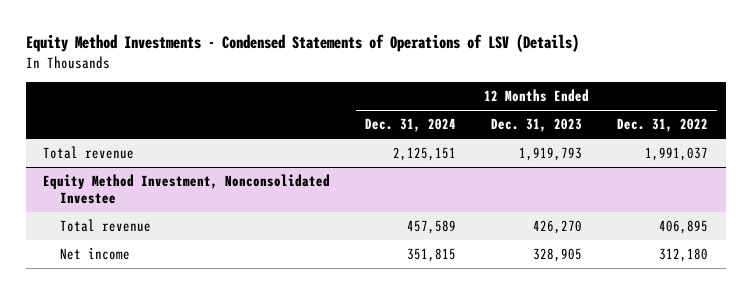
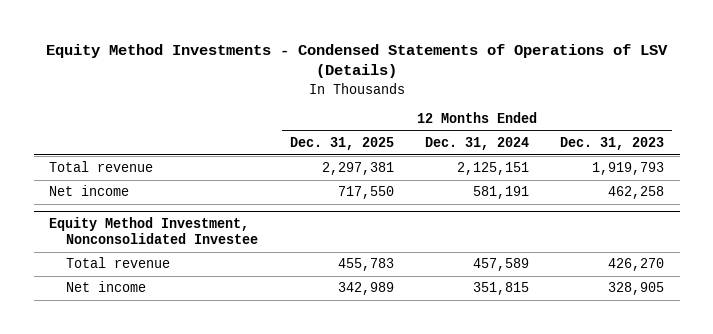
- | 12 Months Ended Dec. 31, 2024 | 12 Months Ended Dec. 31, 2023 | 12 Months Ended Dec. 31, 2022
+ | 12 Months Ended Dec. 31, 2025 | 12 Months Ended Dec. 31, 2024 | 12 Months Ended Dec. 31, 2023
+ Net income | 717,550 | 581,191 | 462,258

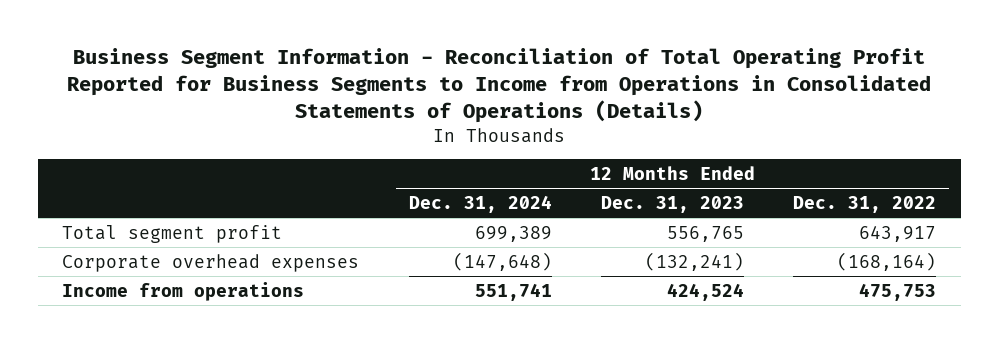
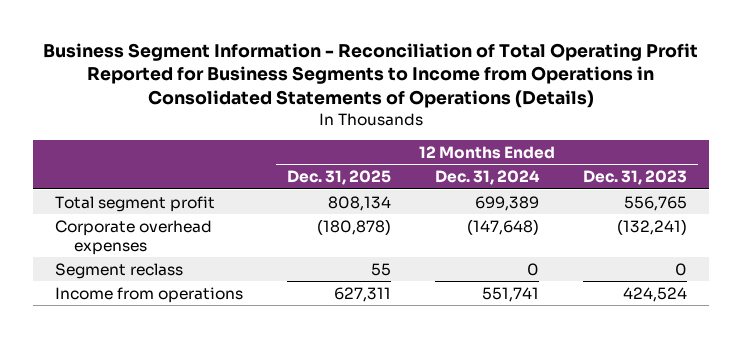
- | 12 Months Ended Dec. 31, 2024 | 12 Months Ended Dec. 31, 2023 | 12 Months Ended Dec. 31, 2022
+ | 12 Months Ended Dec. 31, 2025 | 12 Months Ended Dec. 31, 2024 | 12 Months Ended Dec. 31, 2023
+ Segment reclass | 55 | 0 | 0

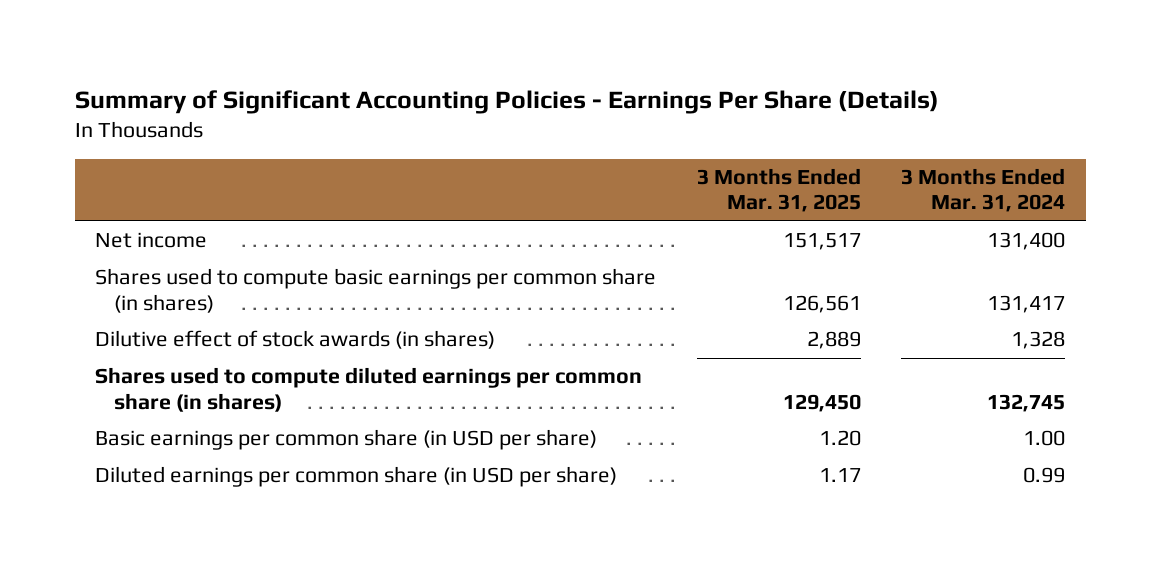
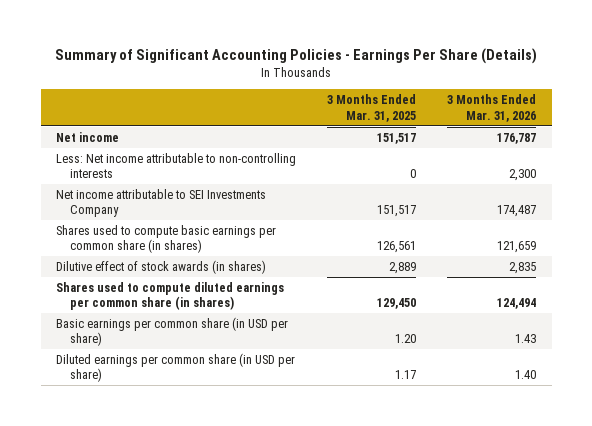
- | 3 Months Ended Mar. 31, 2025 | 3 Months Ended Mar. 31, 2024
+ | 3 Months Ended Mar. 31, 2025 | 3 Months Ended Mar. 31, 2026
+ Less: Net income attributable to non-controlling interests | 0 | 2,300
+ Net income attributable to SEI Investments Company | 151,517 | 174,487

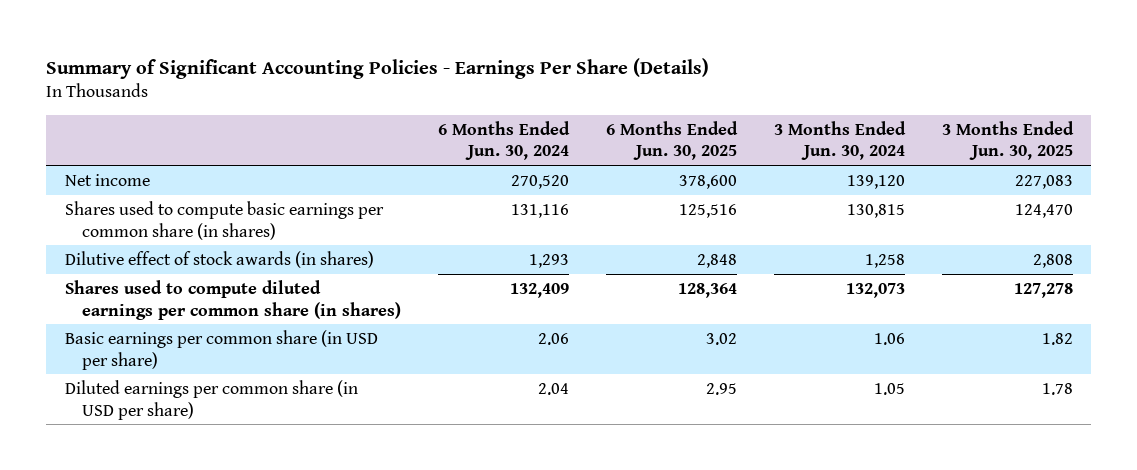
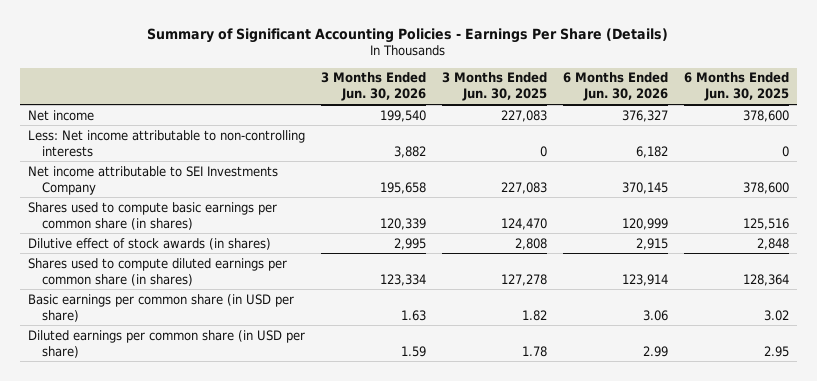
- | 6 Months Ended Jun. 30, 2024 | 6 Months Ended Jun. 30, 2025 | 3 Months Ended Jun. 30, 2024 | 3 Months Ended Jun. 30, 2025
+ | 3 Months Ended Jun. 30, 2026 | 3 Months Ended Jun. 30, 2025 | 6 Months Ended Jun. 30, 2026 | 6 Months Ended Jun. 30, 2025
+ Less: Net income attributable to non-controlling interests | 3,882 | 0 | 6,182 | 0
+ Net income attributable to SEI Investments Company | 195,658 | 227,083 | 370,145 | 378,600

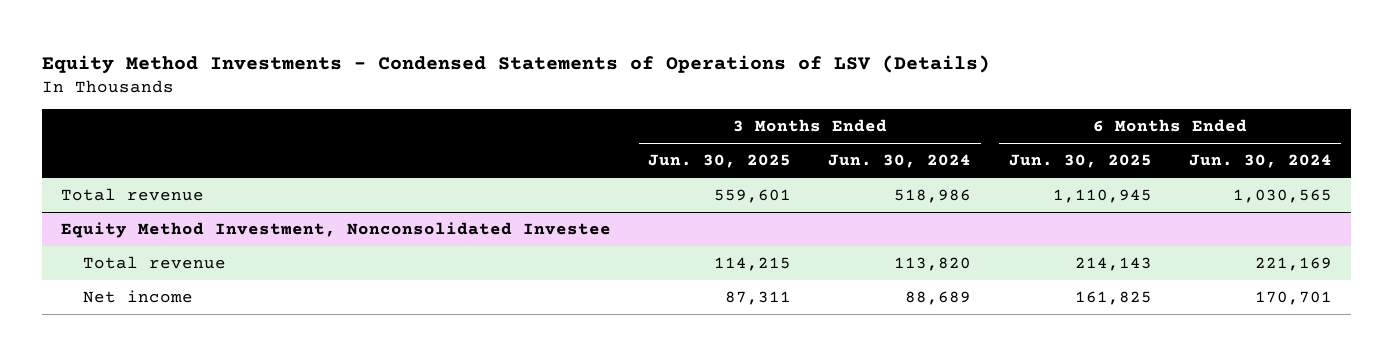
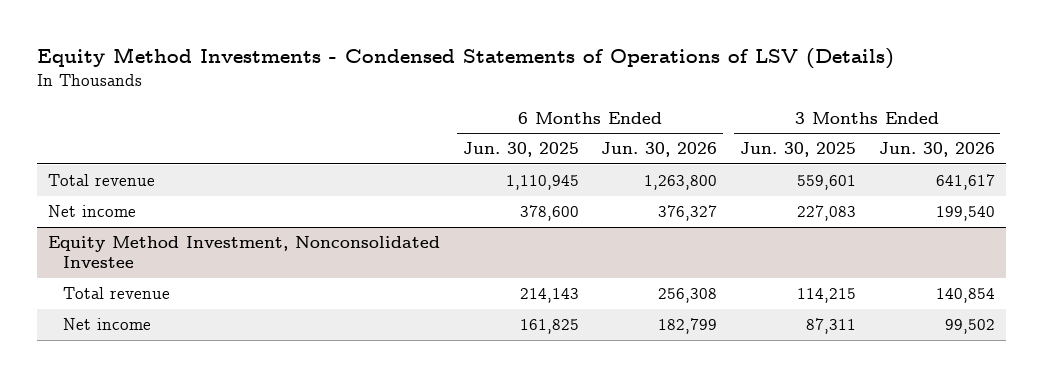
- | 3 Months Ended Jun. 30, 2025 | 3 Months Ended Jun. 30, 2024 | 6 Months Ended Jun. 30, 2025 | 6 Months Ended Jun. 30, 2024
+ | 6 Months Ended Jun. 30, 2025 | 6 Months Ended Jun. 30, 2026 | 3 Months Ended Jun. 30, 2025 | 3 Months Ended Jun. 30, 2026
+ Net income | 378,600 | 376,327 | 227,083 | 199,540

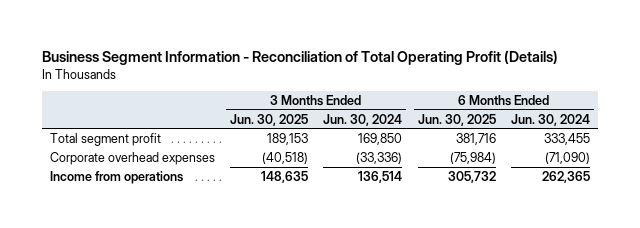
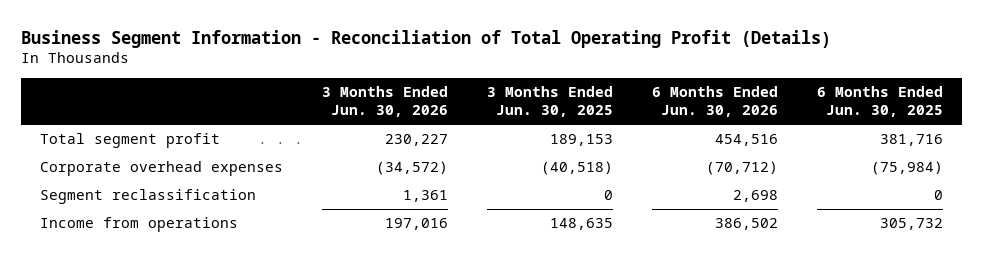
- | 3 Months Ended Jun. 30, 2025 | 3 Months Ended Jun. 30, 2024 | 6 Months Ended Jun. 30, 2025 | 6 Months Ended Jun. 30, 2024
+ | 3 Months Ended Jun. 30, 2026 | 3 Months Ended Jun. 30, 2025 | 6 Months Ended Jun. 30, 2026 | 6 Months Ended Jun. 30, 2025
+ Segment reclassification | 1,361 | 0 | 2,698 | 0

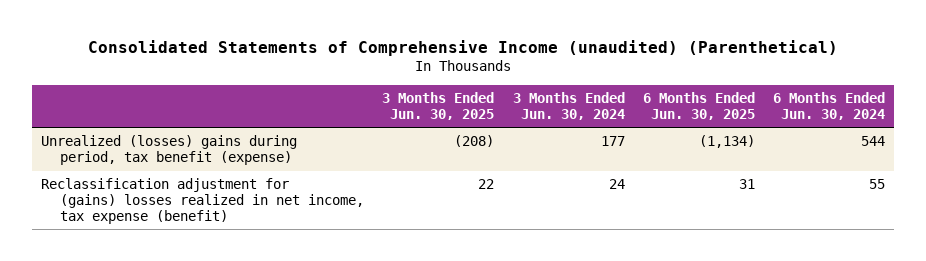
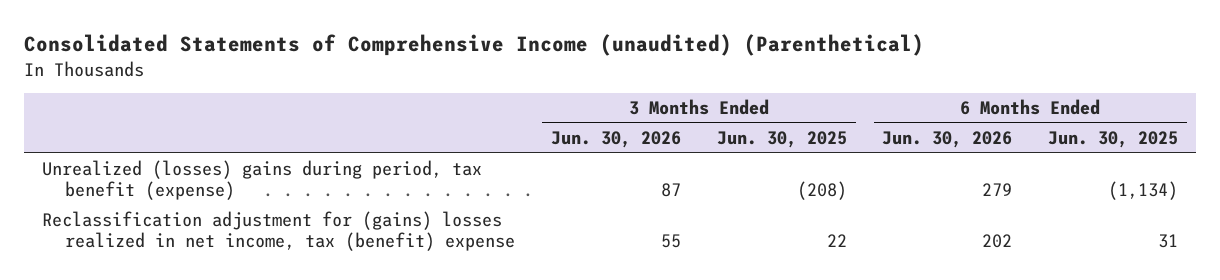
- | 3 Months Ended Jun. 30, 2025 | 3 Months Ended Jun. 30, 2024 | 6 Months Ended Jun. 30, 2025 | 6 Months Ended Jun. 30, 2024
+ | 3 Months Ended Jun. 30, 2026 | 3 Months Ended Jun. 30, 2025 | 6 Months Ended Jun. 30, 2026 | 6 Months Ended Jun. 30, 2025
- Reclassification adjustment for (gains) losses realized in net income, tax expense (benefit) | 22 | 24 | 31 | 55
+ Reclassification adjustment for (gains) losses realized in net income, tax (benefit) expense | 55 | 22 | 202 | 31

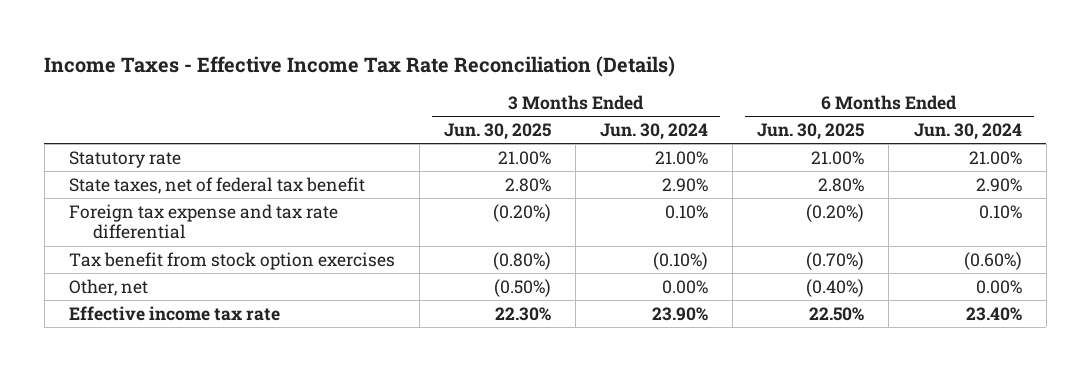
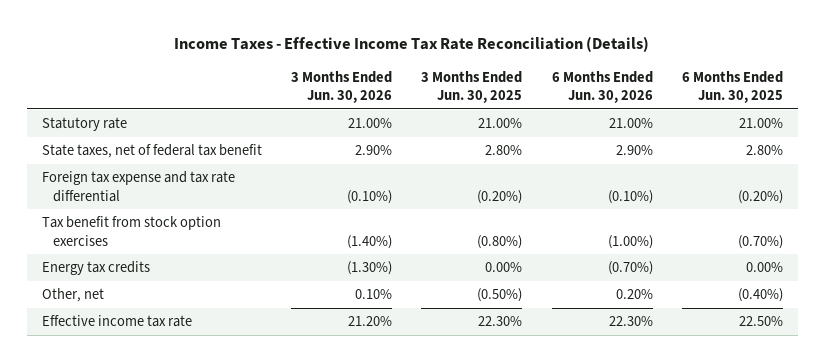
- | 3 Months Ended Jun. 30, 2025 | 3 Months Ended Jun. 30, 2024 | 6 Months Ended Jun. 30, 2025 | 6 Months Ended Jun. 30, 2024
+ | 3 Months Ended Jun. 30, 2026 | 3 Months Ended Jun. 30, 2025 | 6 Months Ended Jun. 30, 2026 | 6 Months Ended Jun. 30, 2025
+ Energy tax credits | (1.30%) | 0.00% | (0.70%) | 0.00%

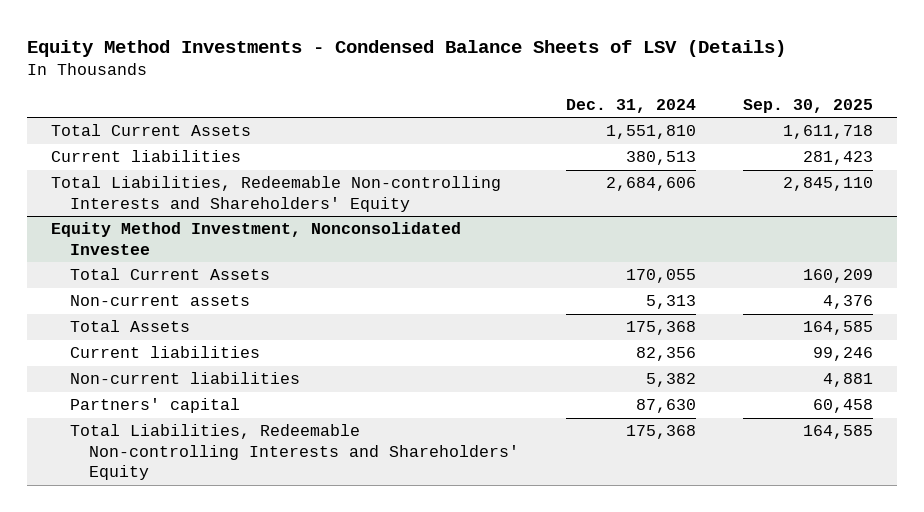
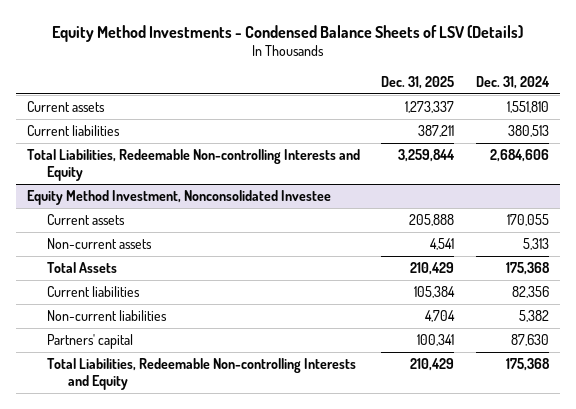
- | Dec. 31, 2024 | Sep. 30, 2025
+ | Dec. 31, 2025 | Dec. 31, 2024
- Total Current Assets | 1,551,810 | 1,611,718
+ Current assets | 1,273,337 | 1,551,810
- Total Liabilities, Redeemable Non-controlling Interests and Shareholders' Equity | 2,684,606 | 2,845,110
+ Total Liabilities, Redeemable Non-controlling Interests and Equity | 3,259,844 | 2,684,606
@ Equity Method Investment, Nonconsolidated Investee
- Total Current Assets | 170,055 | 160,209
+ Current assets | 205,888 | 170,055
- Total Liabilities, Redeemable Non-controlling Interests and Shareholders' Equity | 175,368 | 164,585
+ Total Liabilities, Redeemable Non-controlling Interests and Equity | 210,429 | 175,368

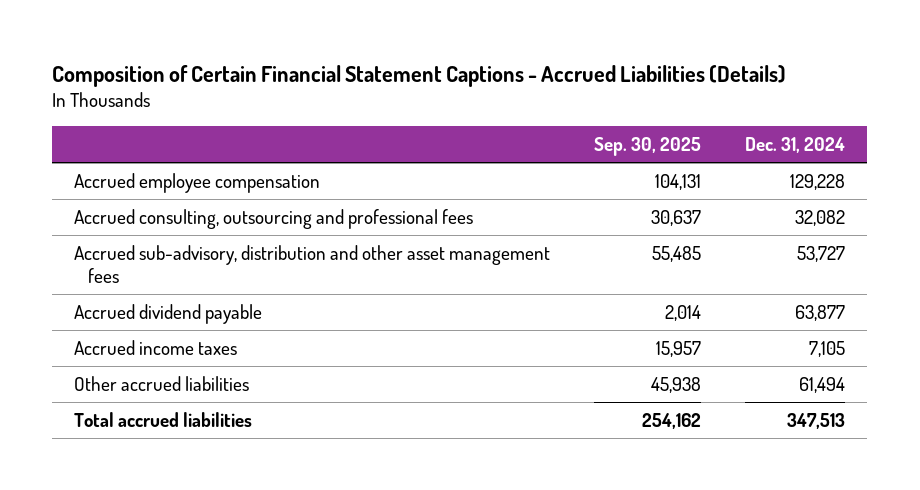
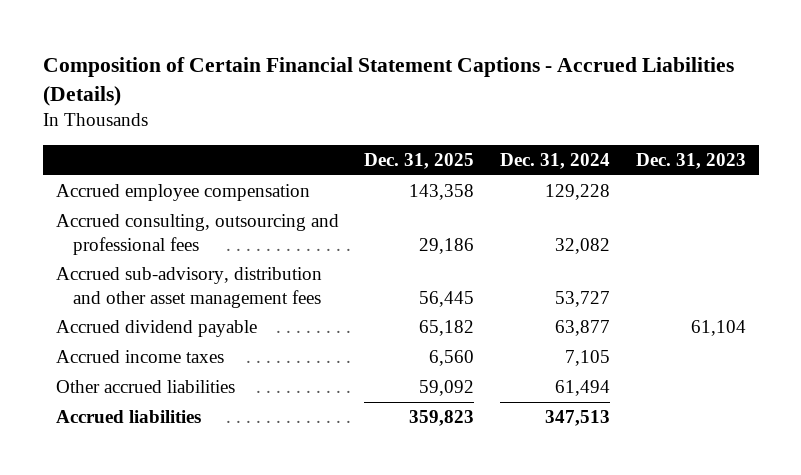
- | Sep. 30, 2025 | Dec. 31, 2024
+ | Dec. 31, 2025 | Dec. 31, 2024 | Dec. 31, 2023
- Total accrued liabilities | 254,162 | 347,513
+ Accrued liabilities | 359,823 | 347,513 |

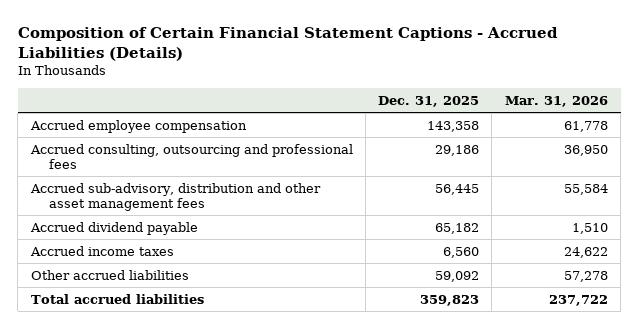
- | Dec. 31, 2025 | Dec. 31, 2024 | Dec. 31, 2023
+ | Dec. 31, 2025 | Mar. 31, 2026
- Accrued liabilities | 359,823 | 347,513 |
+ Total accrued liabilities | 359,823 | 237,722

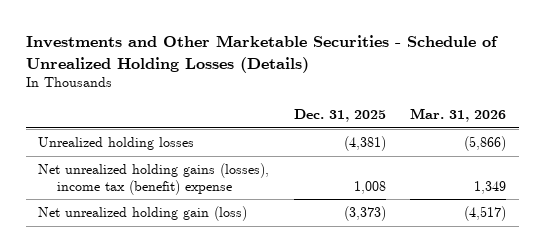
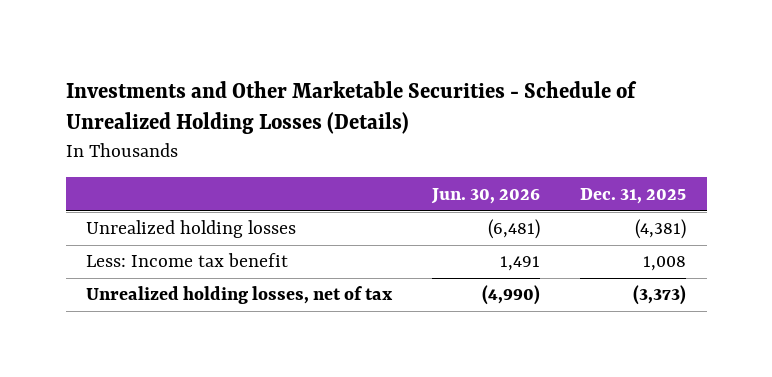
- | Dec. 31, 2025 | Mar. 31, 2026
+ | Jun. 30, 2026 | Dec. 31, 2025
- Net unrealized holding gains (losses), income tax (benefit) expense | 1,008 | 1,349
- Net unrealized holding gain (loss) | (3,373) | (4,517)
+ Less: Income tax benefit | 1,491 | 1,008
+ Unrealized holding losses, net of tax | (4,990) | (3,373)

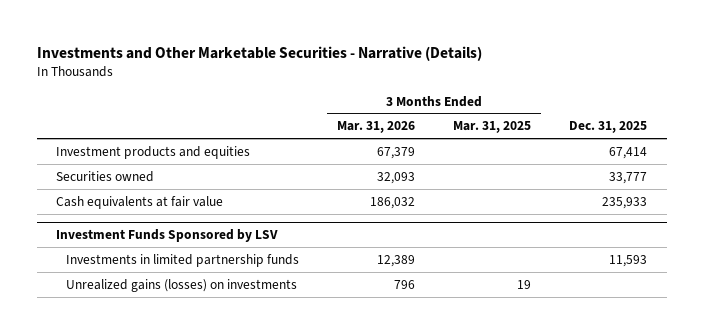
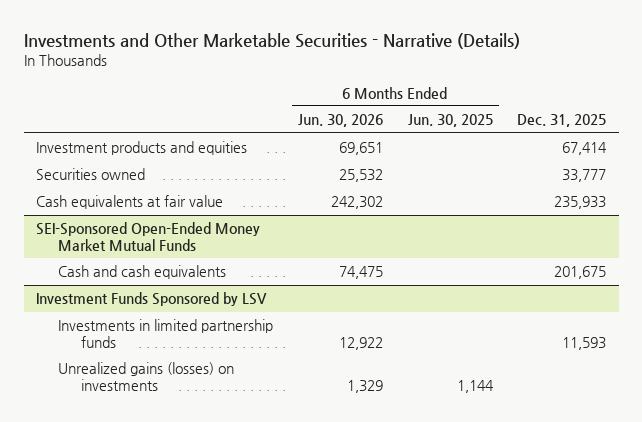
- | 3 Months Ended Mar. 31, 2026 | 3 Months Ended Mar. 31, 2025 | Dec. 31, 2025
+ | 6 Months Ended Jun. 30, 2026 | 6 Months Ended Jun. 30, 2025 | Dec. 31, 2025
+ SEI-Sponsored Open-Ended Money Market Mutual Funds
+ Cash and cash equivalents | 74,475 | | 201,675

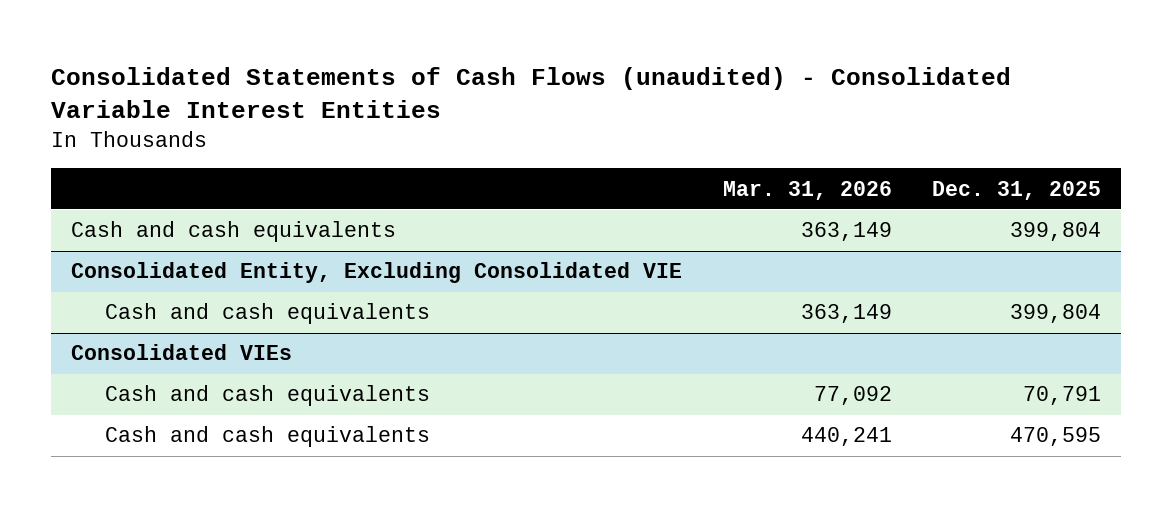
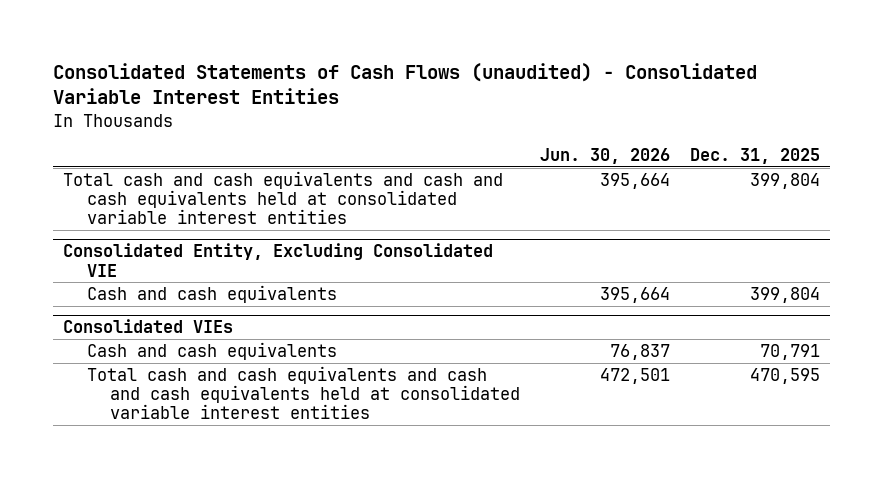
- | Mar. 31, 2026 | Dec. 31, 2025
+ | Jun. 30, 2026 | Dec. 31, 2025
- Cash and cash equivalents | 363,149 | 399,804
+ Total cash and cash equivalents and cash and cash equivalents held at consolidated variable interest entities | 395,664 | 399,804
@ Consolidated VIEs
- Cash and cash equivalents | 440,241 | 470,595
+ Total cash and cash equivalents and cash and cash equivalents held at consolidated variable interest entities | 472,501 | 470,595

